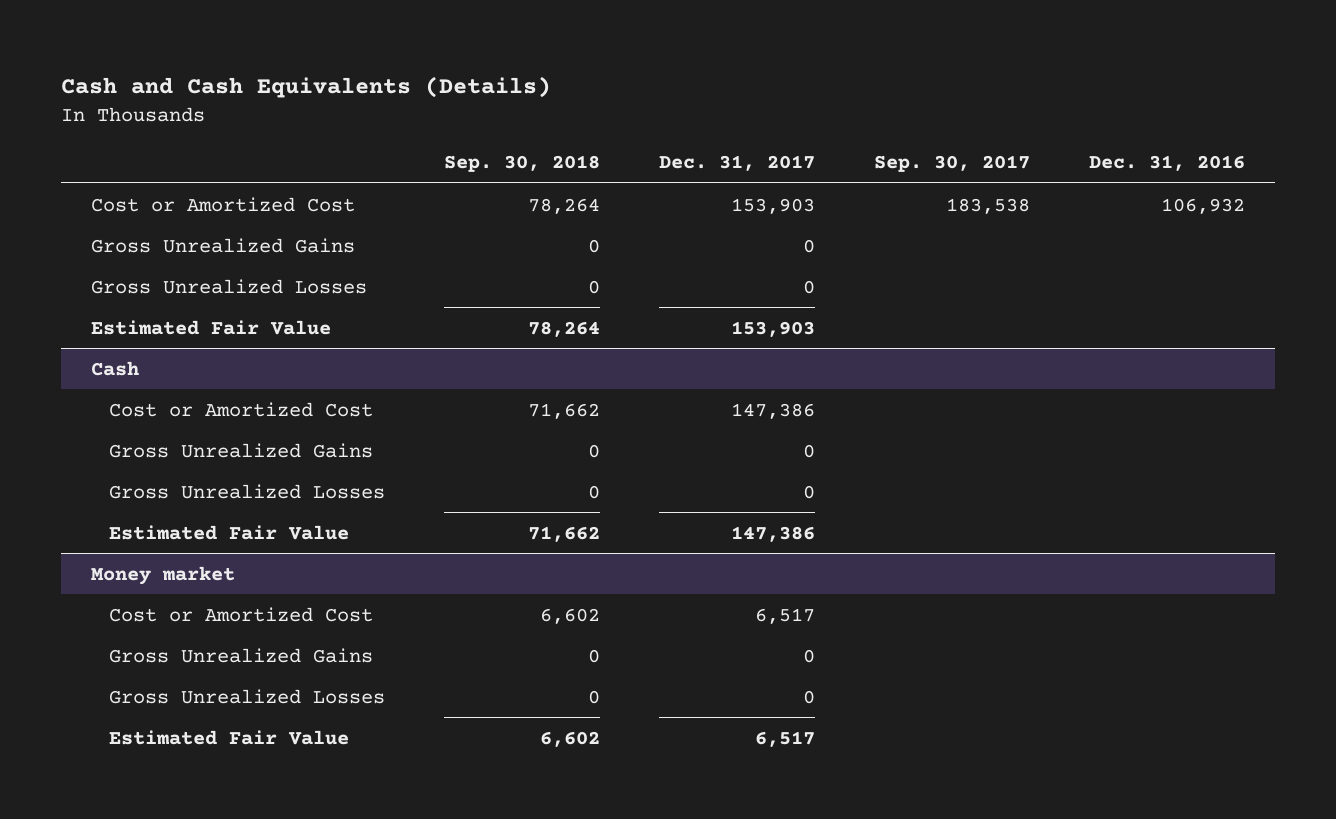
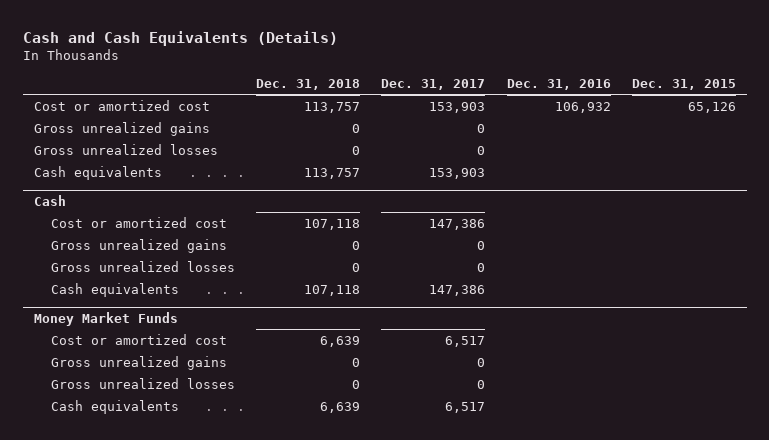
- | Sep. 30, 2018 | Dec. 31, 2017 | Sep. 30, 2017 | Dec. 31, 2016
+ | Dec. 31, 2018 | Dec. 31, 2017 | Dec. 31, 2016 | Dec. 31, 2015
- Cost or Amortized Cost | 78,264 | 153,903 | 183,538 | 106,932
- Gross Unrealized Gains | 0 | 0 | |
- Gross Unrealized Losses | 0 | 0 | |
- Estimated Fair Value | 78,264 | 153,903 | |
+ Cost or amortized cost | 113,757 | 153,903 | 106,932 | 65,126
+ Gross unrealized gains | 0 | 0 | |
+ Gross unrealized losses | 0 | 0 | |
+ Cash equivalents | 113,757 | 153,903 | |
@ Cash
- Cost or Amortized Cost | 71,662 | 147,386 | |
- Gross Unrealized Gains | 0 | 0 | |
- Gross Unrealized Losses | 0 | 0 | |
- Estimated Fair Value | 71,662 | 147,386 | |
- Money market
- Cost or Amortized Cost | 6,602 | 6,517 | |
- Gross Unrealized Gains | 0 | 0 | |
- Gross Unrealized Losses | 0 | 0 | |
- Estimated Fair Value | 6,602 | 6,517 | |
@ Cash
+ Cost or amortized cost | 107,118 | 147,386 | |
+ Gross unrealized gains | 0 | 0 | |
+ Gross unrealized losses | 0 | 0 | |
+ Cash equivalents | 107,118 | 147,386 | |
+ Money Market Funds
+ Cost or amortized cost | 6,639 | 6,517 | |
+ Gross unrealized gains | 0 | 0 | |
+ Gross unrealized losses | 0 | 0 | |
+ Cash equivalents | 6,639 | 6,517 | |

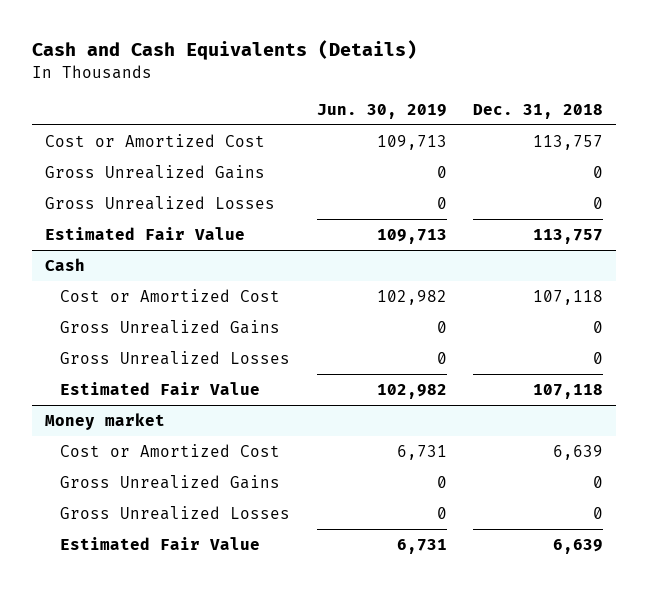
- | Dec. 31, 2018 | Dec. 31, 2017 | Dec. 31, 2016 | Dec. 31, 2015
+ | Jun. 30, 2019 | Dec. 31, 2018
- Cost or amortized cost | 113,757 | 153,903 | 106,932 | 65,126
- Gross unrealized gains | 0 | 0 | |
- Gross unrealized losses | 0 | 0 | |
- Cash equivalents | 113,757 | 153,903 | |
+ Cost or Amortized Cost | 109,713 | 113,757
+ Gross Unrealized Gains | 0 | 0
+ Gross Unrealized Losses | 0 | 0
+ Estimated Fair Value | 109,713 | 113,757
@ Cash
- Cost or amortized cost | 107,118 | 147,386 | |
- Gross unrealized gains | 0 | 0 | |
- Gross unrealized losses | 0 | 0 | |
- Cash equivalents | 107,118 | 147,386 | |
- Money Market Funds
- Cost or amortized cost | 6,639 | 6,517 | |
- Gross unrealized gains | 0 | 0 | |
- Gross unrealized losses | 0 | 0 | |
- Cash equivalents | 6,639 | 6,517 | |
@ Cash
+ Cost or Amortized Cost | 102,982 | 107,118
+ Gross Unrealized Gains | 0 | 0
+ Gross Unrealized Losses | 0 | 0
+ Estimated Fair Value | 102,982 | 107,118
+ Money market
+ Cost or Amortized Cost | 6,731 | 6,639
+ Gross Unrealized Gains | 0 | 0
+ Gross Unrealized Losses | 0 | 0
+ Estimated Fair Value | 6,731 | 6,639

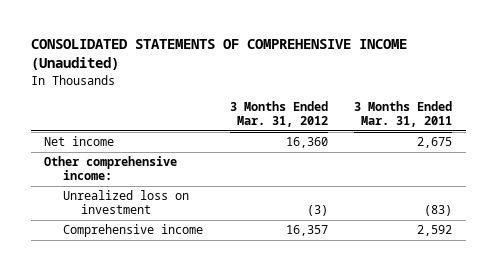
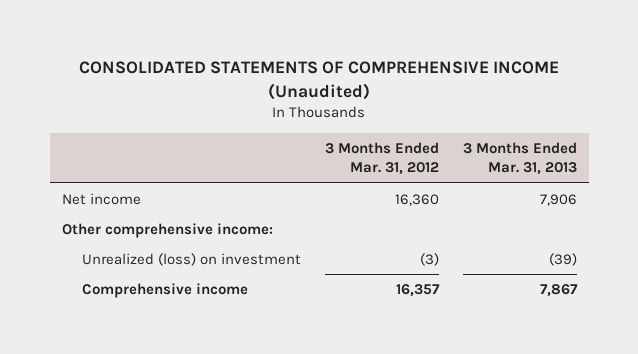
- | 3 Months Ended Mar. 31, 2012 | 3 Months Ended Mar. 31, 2011
+ | 3 Months Ended Mar. 31, 2012 | 3 Months Ended Mar. 31, 2013
- Unrealized loss on investment | (3) | (83)
+ Unrealized (loss) on investment | (3) | (39)

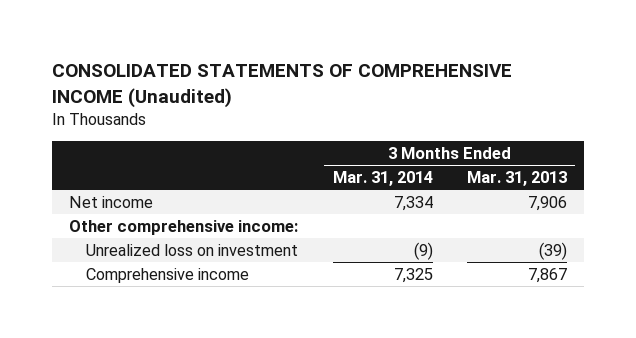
- | 3 Months Ended Mar. 31, 2012 | 3 Months Ended Mar. 31, 2013
+ | 3 Months Ended Mar. 31, 2014 | 3 Months Ended Mar. 31, 2013
- Unrealized (loss) on investment | (3) | (39)
+ Unrealized loss on investment | (9) | (39)

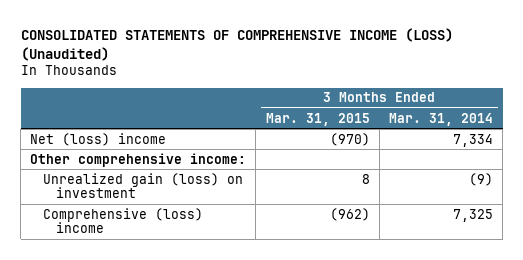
- CONSOLIDATED STATEMENTS OF COMPREHENSIVE INCOME (Unaudited)
+ CONSOLIDATED STATEMENTS OF COMPREHENSIVE INCOME (LOSS) (Unaudited)
- | 3 Months Ended Mar. 31, 2014 | 3 Months Ended Mar. 31, 2013
+ | 3 Months Ended Mar. 31, 2015 | 3 Months Ended Mar. 31, 2014
- Net income | 7,334 | 7,906
+ Net (loss) income | (970) | 7,334
- Unrealized loss on investment | (9) | (39)
- Comprehensive income | 7,325 | 7,867
+ Unrealized gain (loss) on investment | 8 | (9)
+ Comprehensive (loss) income | (962) | 7,325

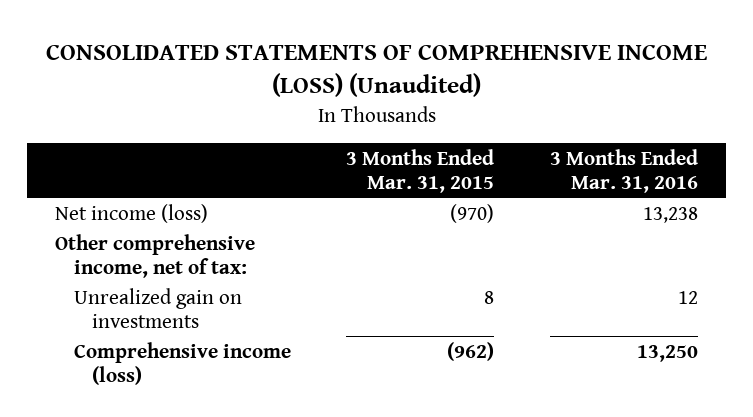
- | 3 Months Ended Mar. 31, 2015 | 3 Months Ended Mar. 31, 2014
+ | 3 Months Ended Mar. 31, 2015 | 3 Months Ended Mar. 31, 2016
- Net (loss) income | (970) | 7,334
- Other comprehensive income:
- Unrealized gain (loss) on investment | 8 | (9)
- Comprehensive (loss) income | (962) | 7,325
+ Net income (loss) | (970) | 13,238
+ Other comprehensive income, net of tax:
+ Unrealized gain on investments | 8 | 12
+ Comprehensive income (loss) | (962) | 13,250

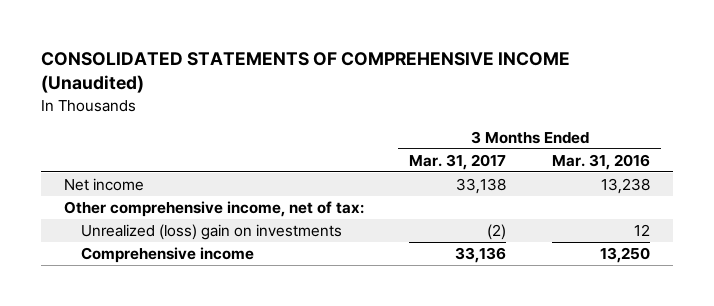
- CONSOLIDATED STATEMENTS OF COMPREHENSIVE INCOME (LOSS) (Unaudited)
+ CONSOLIDATED STATEMENTS OF COMPREHENSIVE INCOME (Unaudited)
- | 3 Months Ended Mar. 31, 2015 | 3 Months Ended Mar. 31, 2016
+ | 3 Months Ended Mar. 31, 2017 | 3 Months Ended Mar. 31, 2016
- Net income (loss) | (970) | 13,238
+ Net income | 33,138 | 13,238
- Unrealized gain on investments | 8 | 12
- Comprehensive income (loss) | (962) | 13,250
+ Unrealized (loss) gain on investments | (2) | 12
+ Comprehensive income | 33,136 | 13,250

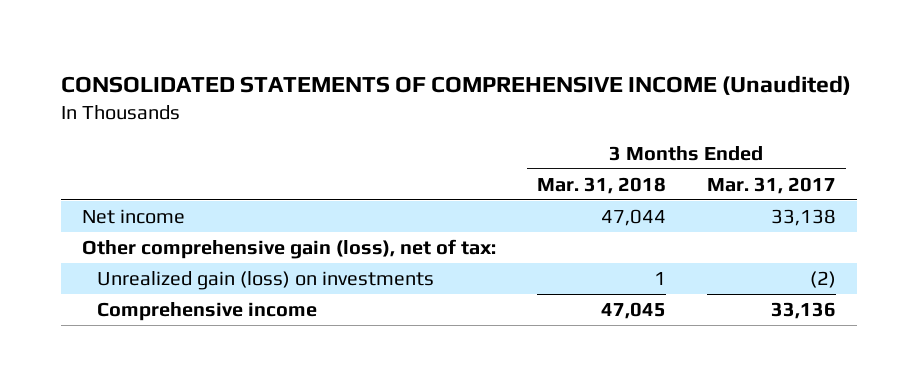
- | 3 Months Ended Mar. 31, 2017 | 3 Months Ended Mar. 31, 2016
+ | 3 Months Ended Mar. 31, 2018 | 3 Months Ended Mar. 31, 2017
- Other comprehensive income, net of tax:
- Unrealized (loss) gain on investments | (2) | 12
+ Other comprehensive gain (loss), net of tax:
+ Unrealized gain (loss) on investments | 1 | (2)

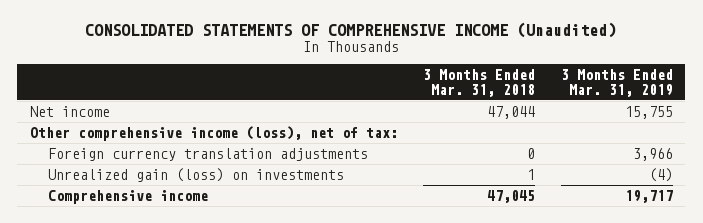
- | 3 Months Ended Mar. 31, 2018 | 3 Months Ended Mar. 31, 2017
+ | 3 Months Ended Mar. 31, 2018 | 3 Months Ended Mar. 31, 2019
- Other comprehensive gain (loss), net of tax:
+ Other comprehensive income (loss), net of tax:
+ Foreign currency translation adjustments | 0 | 3,966

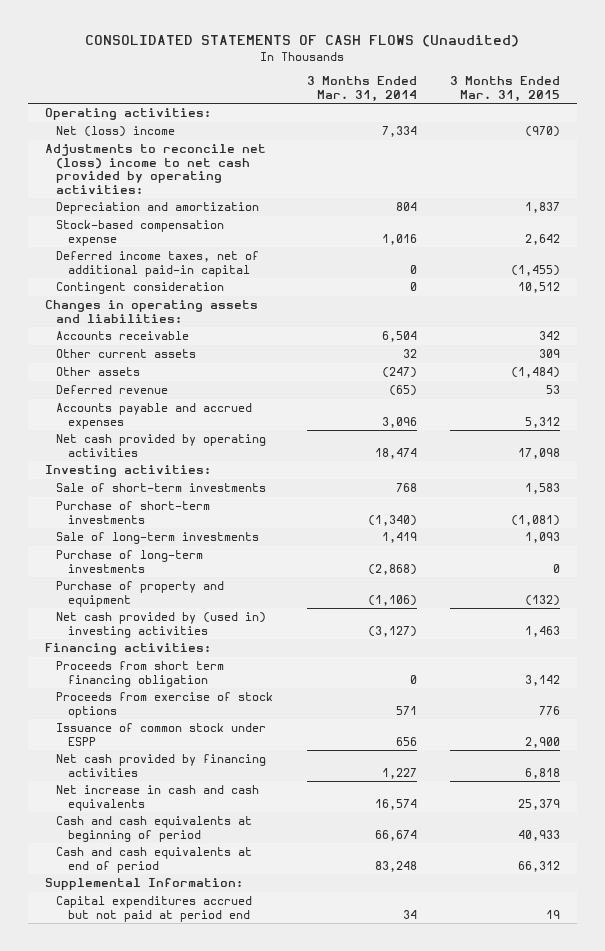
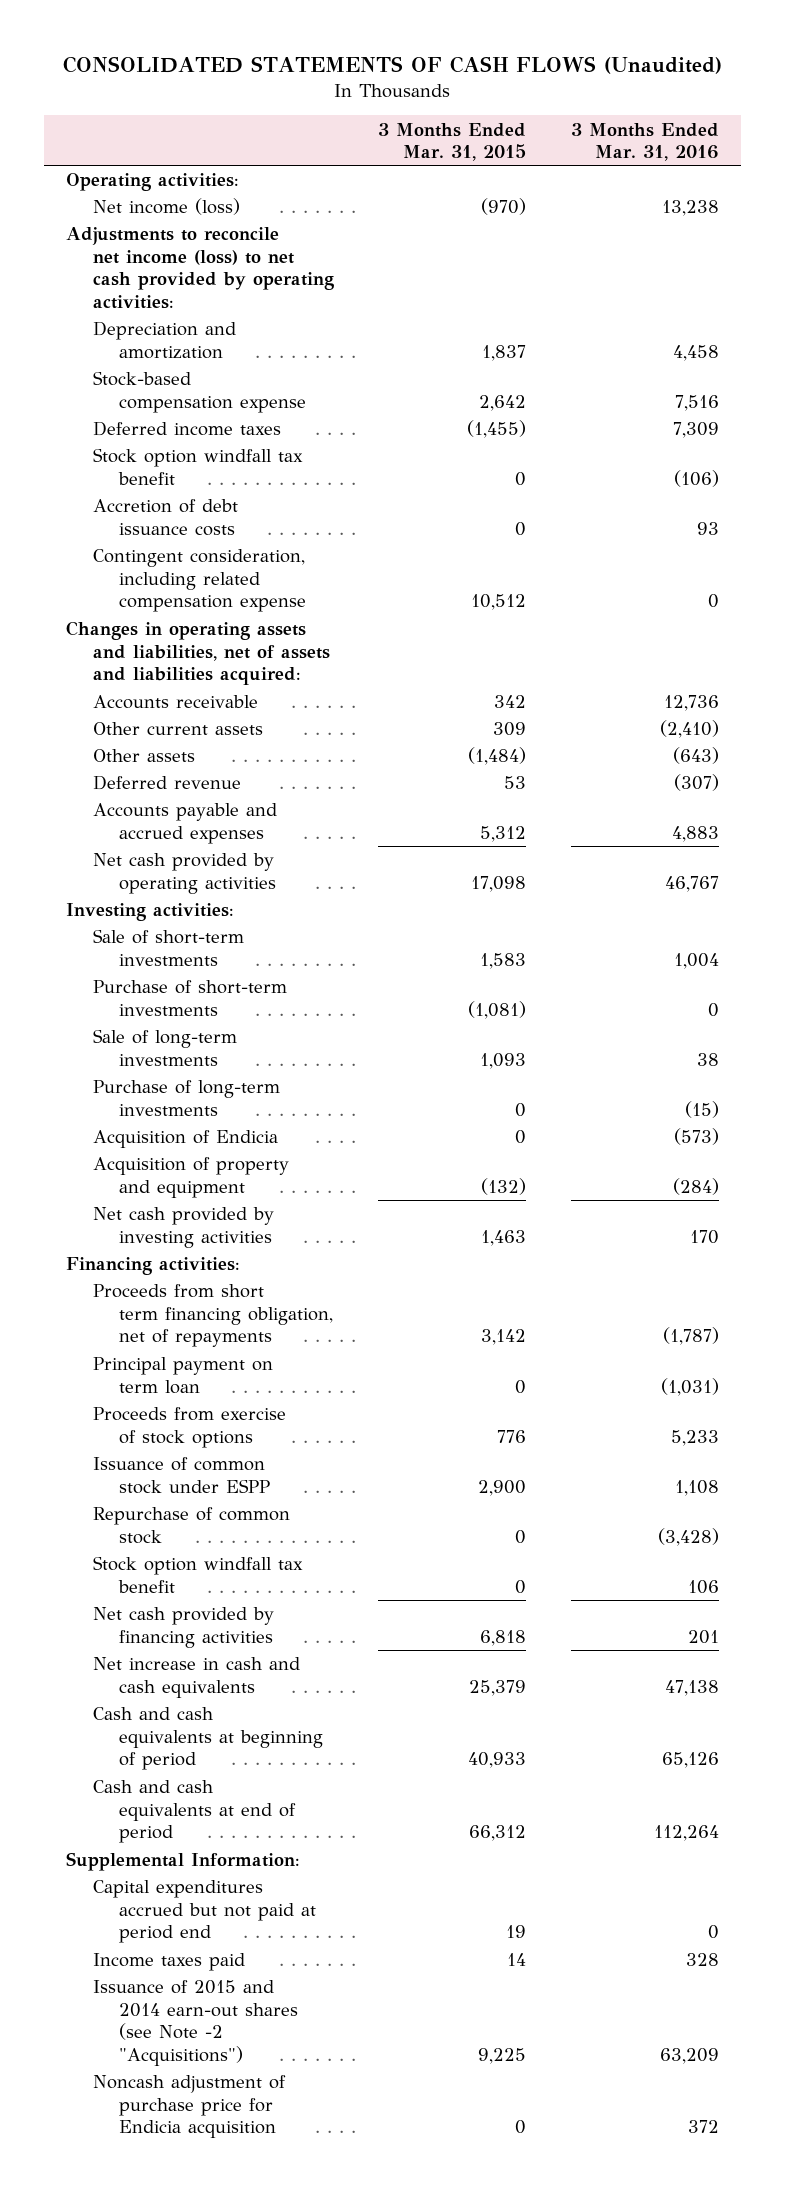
- | 3 Months Ended Mar. 31, 2014 | 3 Months Ended Mar. 31, 2015
+ | 3 Months Ended Mar. 31, 2015 | 3 Months Ended Mar. 31, 2016
- Net (loss) income | 7,334 | (970)
- Adjustments to reconcile net (loss) income to net cash provided by operating activities:
+ Net income (loss) | (970) | 13,238
+ Adjustments to reconcile net income (loss) to net cash provided by operating activities:
- Deferred income taxes, net of additional paid-in capital | 0 | (1,455)
- Contingent consideration | 0 | 10,512
- Changes in operating assets and liabilities:
+ Deferred income taxes | (1,455) | 7,309
+ Stock option windfall tax benefit | 0 | (106)
+ Accretion of debt issuance costs | 0 | 93
+ Contingent consideration, including related compensation expense | 10,512 | 0
+ Changes in operating assets and liabilities, net of assets and liabilities acquired:
- Purchase of property and equipment | (1,106) | (132)
- Net cash provided by (used in) investing activities | (3,127) | 1,463
+ Acquisition of Endicia | 0 | (573)
+ Acquisition of property and equipment | (132) | (284)
+ Net cash provided by investing activities | 1,463 | 170
- Proceeds from short term financing obligation | 0 | 3,142
+ Proceeds from short term financing obligation, net of repayments | 3,142 | (1,787)
+ Principal payment on term loan | 0 | (1,031)
+ Repurchase of common stock | 0 | (3,428)
+ Stock option windfall tax benefit | 0 | 106
+ Income taxes paid | 14 | 328
+ Issuance of 2015 and 2014 earn-out shares (see Note -2 "Acquisitions") | 9,225 | 63,209
+ Noncash adjustment of purchase price for Endicia acquisition | 0 | 372

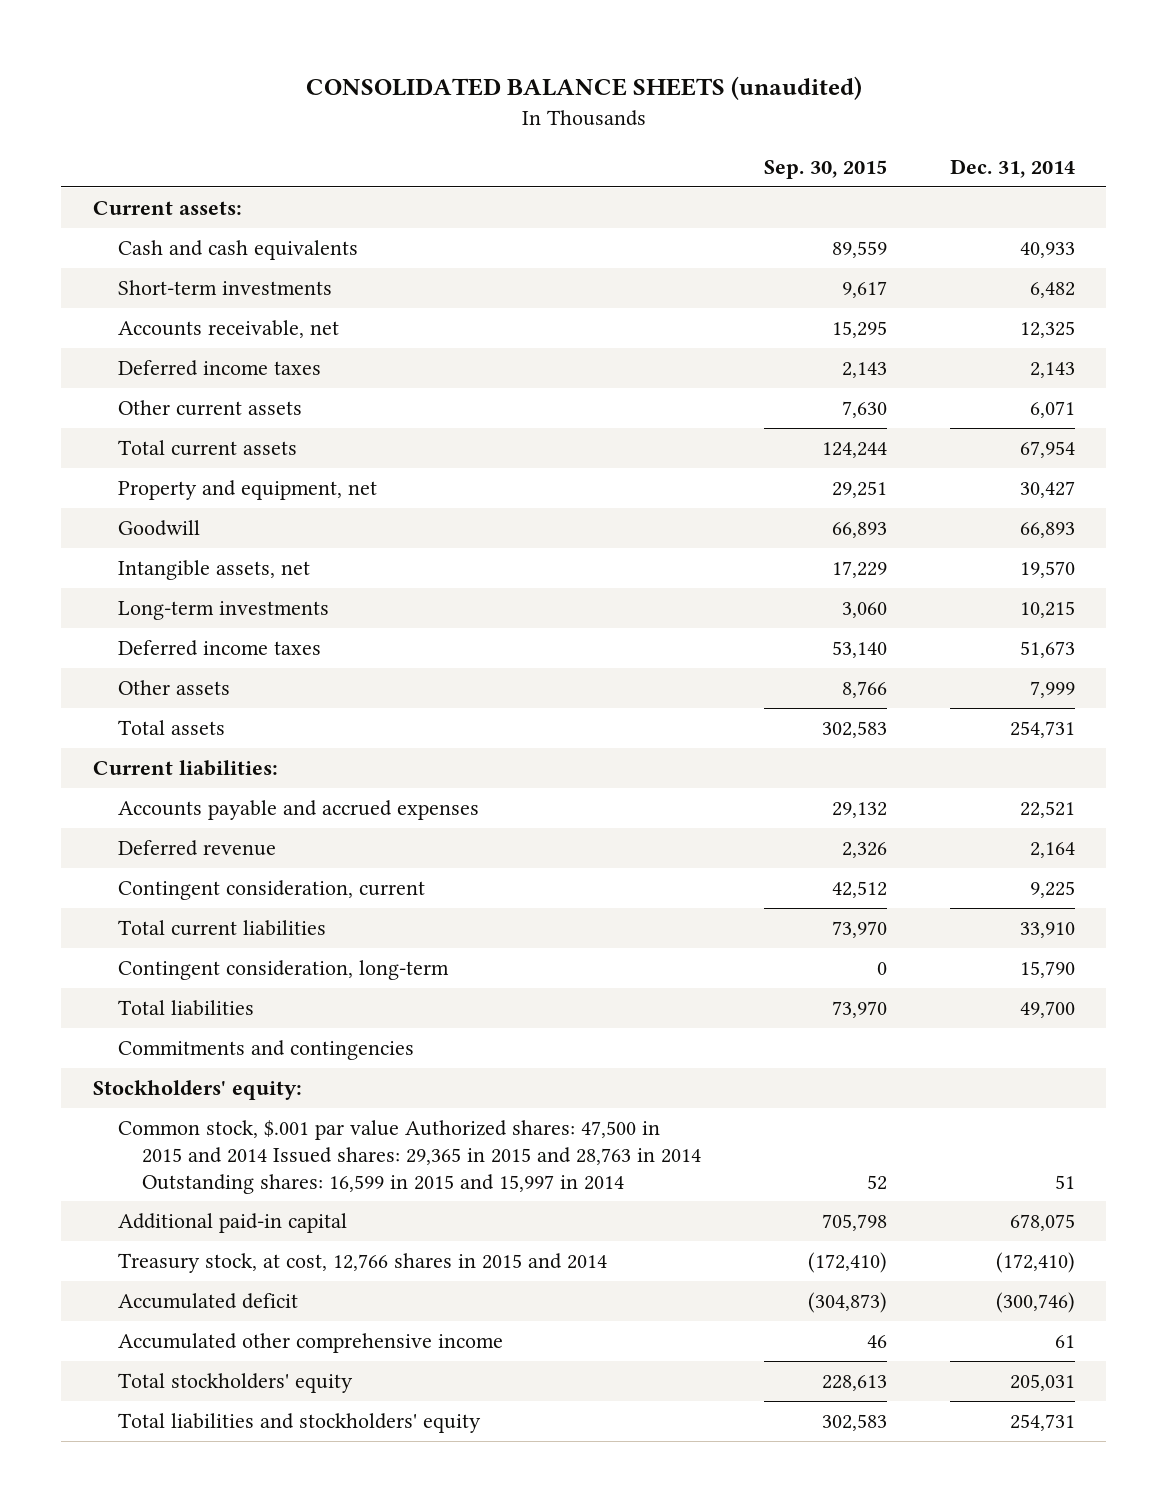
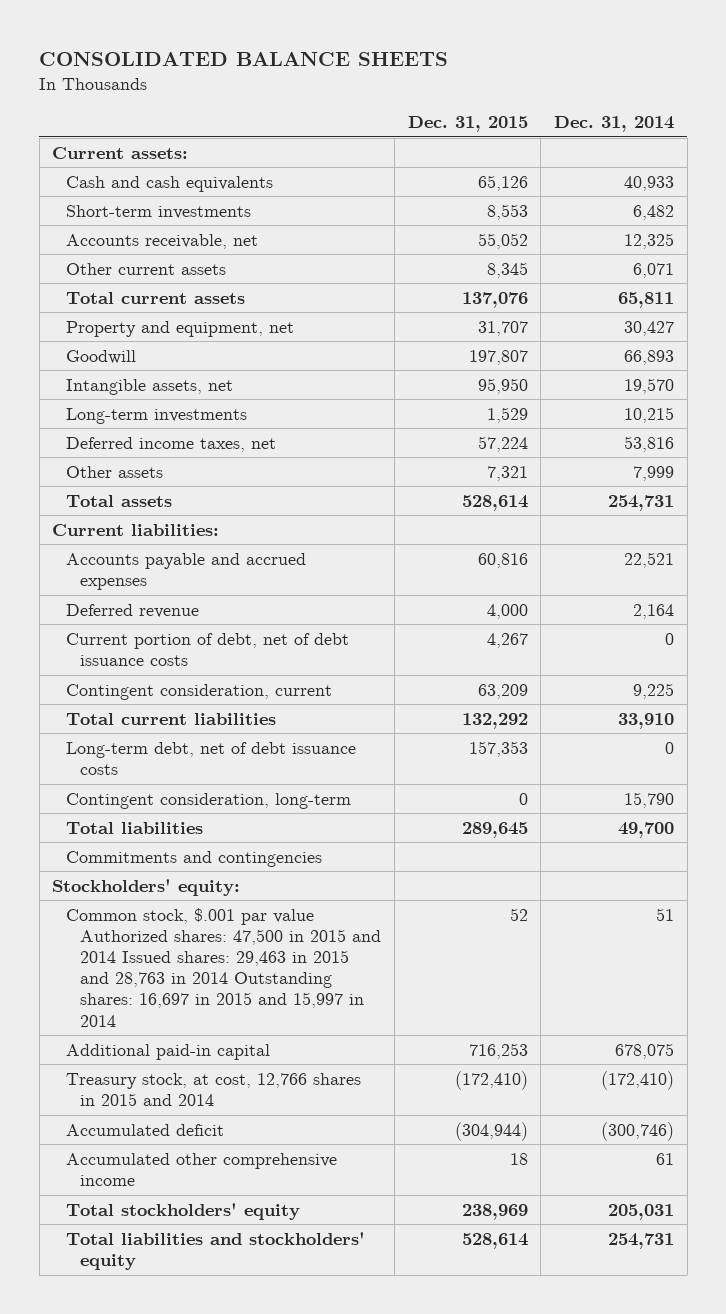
- CONSOLIDATED BALANCE SHEETS (unaudited)
+ CONSOLIDATED BALANCE SHEETS
- | Sep. 30, 2015 | Dec. 31, 2014
+ | Dec. 31, 2015 | Dec. 31, 2014
- Deferred income taxes | 2,143 | 2,143
- Total current assets | 124,244 | 67,954
+ Total current assets | 137,076 | 65,811
- Deferred income taxes | 53,140 | 51,673
+ Deferred income taxes, net | 57,224 | 53,816
+ Current portion of debt, net of debt issuance costs | 4,267 | 0
+ Long-term debt, net of debt issuance costs | 157,353 | 0
- Common stock, $.001 par value Authorized shares: 47,500 in 2015 and 2014 Issued shares: 29,365 in 2015 and 28,763 in 2014 Outstanding shares: 16,599 in 2015 and 15,997 in 2014 | 52 | 51
+ Common stock, $.001 par value Authorized shares: 47,500 in 2015 and 2014 Issued shares: 29,463 in 2015 and 28,763 in 2014 Outstanding shares: 16,697 in 2015 and 15,997 in 2014 | 52 | 51

